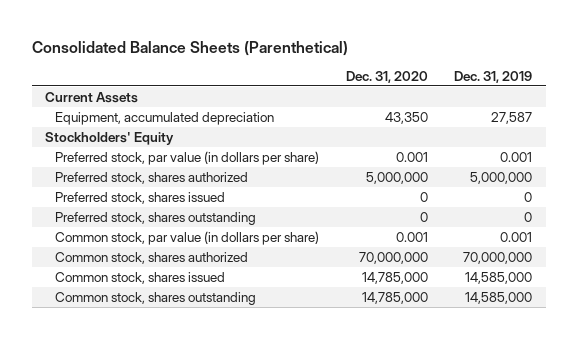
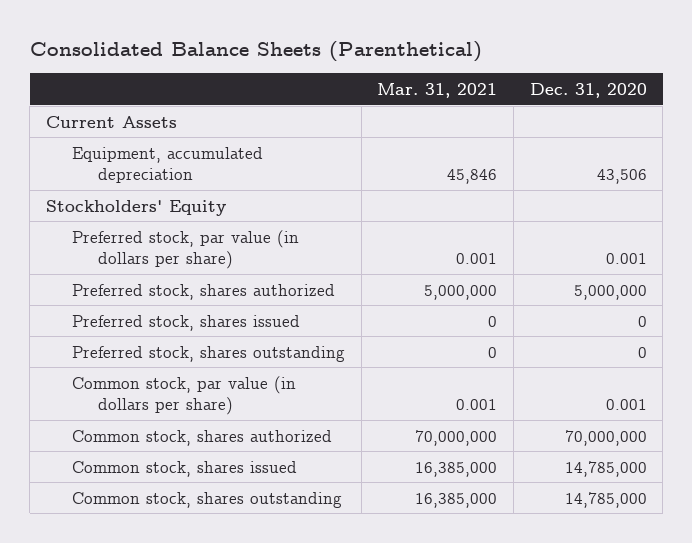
- | Dec. 31, 2020 | Dec. 31, 2019
+ | Mar. 31, 2021 | Dec. 31, 2020
- Equipment, accumulated depreciation | 43,350 | 27,587
+ Equipment, accumulated depreciation | 45,846 | 43,506

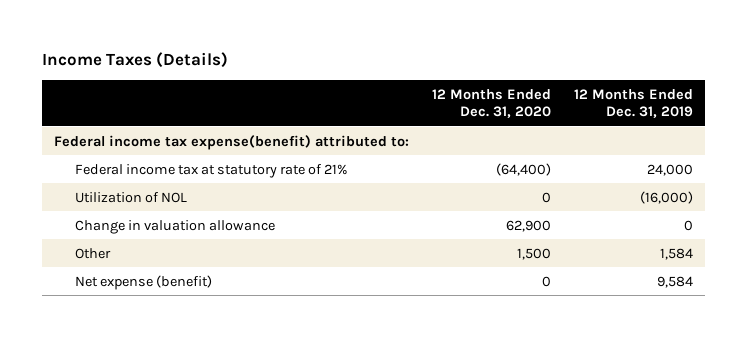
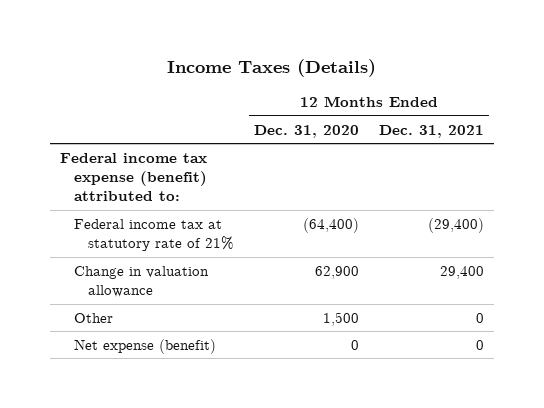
- | 12 Months Ended Dec. 31, 2020 | 12 Months Ended Dec. 31, 2019
+ | 12 Months Ended Dec. 31, 2020 | 12 Months Ended Dec. 31, 2021
- Federal income tax expense(benefit) attributed to:
+ Federal income tax expense (benefit) attributed to:
- Utilization of NOL | 0 | (16,000)

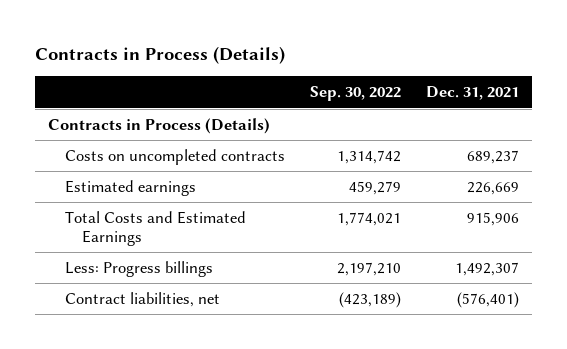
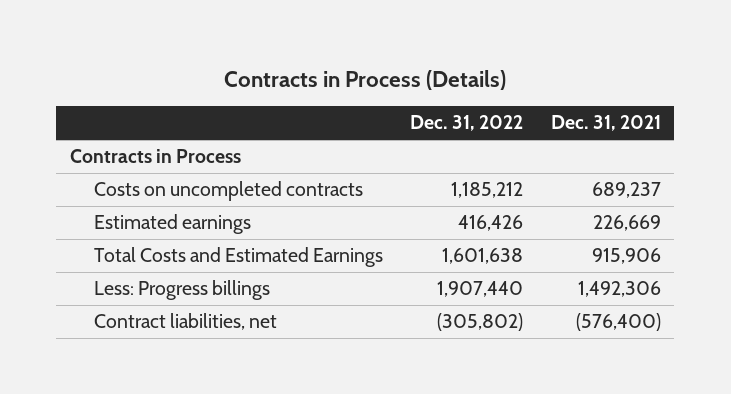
- | Sep. 30, 2022 | Dec. 31, 2021
+ | Dec. 31, 2022 | Dec. 31, 2021
- Contracts in Process (Details)
+ Contracts in Process
- Less: Progress billings | 2,197,210 | 1,492,307
- Contract liabilities, net | (423,189) | (576,401)
+ Less: Progress billings | 1,907,440 | 1,492,306
+ Contract liabilities, net | (305,802) | (576,400)

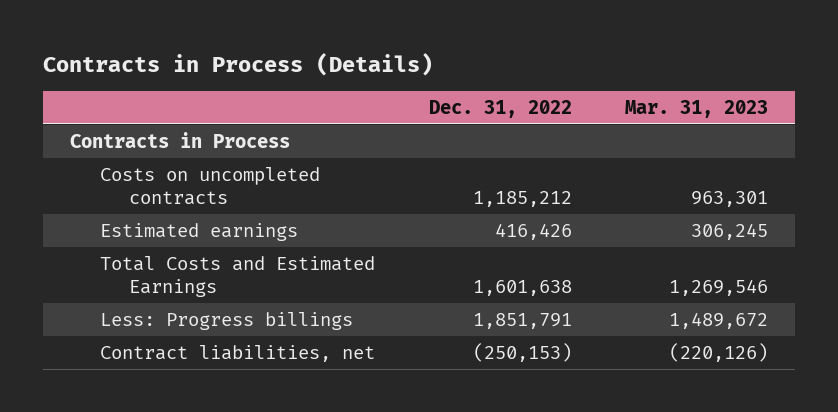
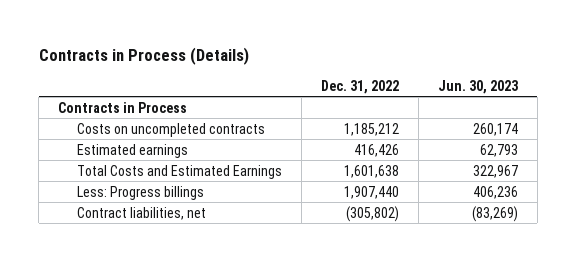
- | Dec. 31, 2022 | Mar. 31, 2023
+ | Dec. 31, 2022 | Jun. 30, 2023
- Less: Progress billings | 1,851,791 | 1,489,672
- Contract liabilities, net | (250,153) | (220,126)
+ Less: Progress billings | 1,907,440 | 406,236
+ Contract liabilities, net | (305,802) | (83,269)

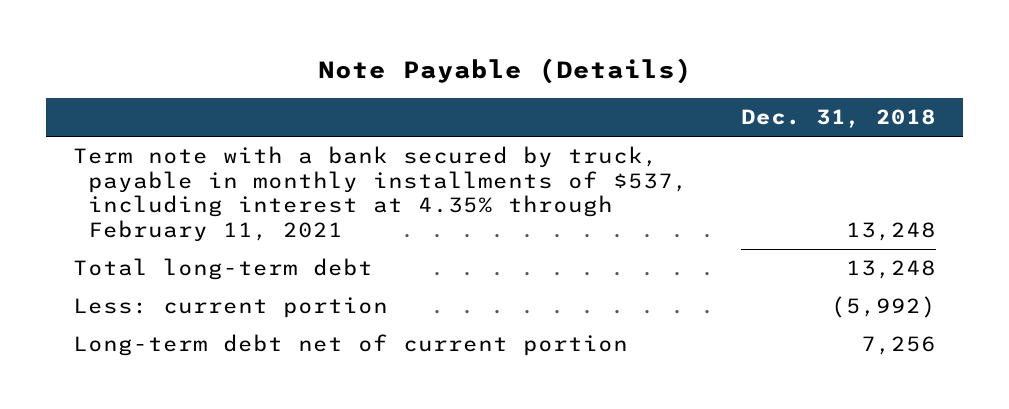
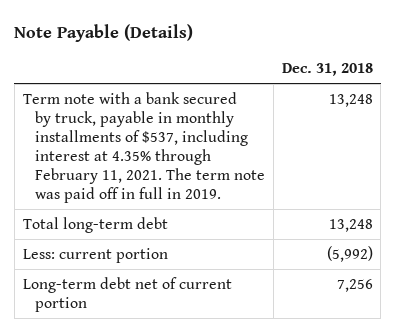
- Term note with a bank secured by truck, payable in monthly installments of $537, including interest at 4.35% through February 11, 2021 | 13,248
+ Term note with a bank secured by truck, payable in monthly installments of $537, including interest at 4.35% through February 11, 2021. The term note was paid off in full in 2019. | 13,248

